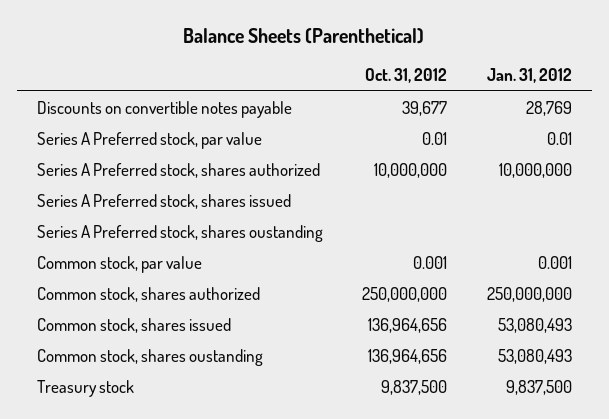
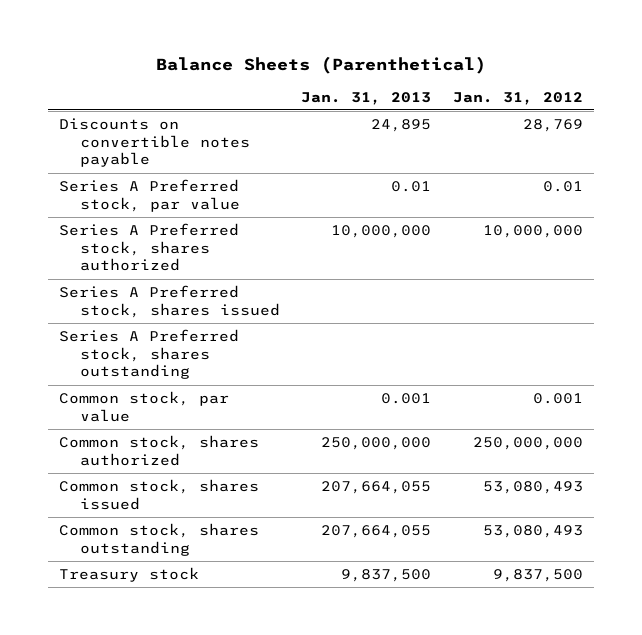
- | Oct. 31, 2012 | Jan. 31, 2012
+ | Jan. 31, 2013 | Jan. 31, 2012
- Series A Preferred stock, shares oustanding
+ Series A Preferred stock, shares outstanding
- Common stock, shares oustanding | 136,964,656 | 53,080,493
+ Common stock, shares outstanding | 207,664,055 | 53,080,493

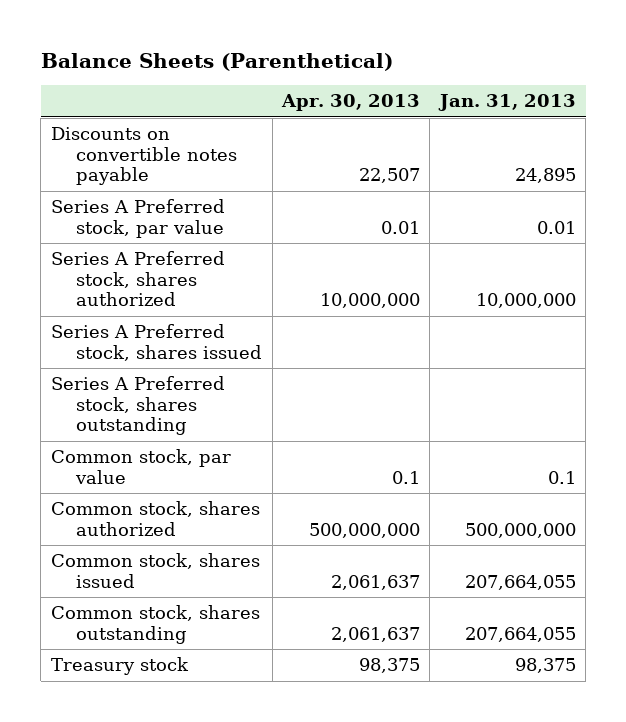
- | Jan. 31, 2013 | Jan. 31, 2012
+ | Apr. 30, 2013 | Jan. 31, 2013
- Common stock, par value | 0.001 | 0.001
- Common stock, shares authorized | 250,000,000 | 250,000,000
+ Common stock, par value | 0.1 | 0.1
+ Common stock, shares authorized | 500,000,000 | 500,000,000
- Treasury stock | 9,837,500 | 9,837,500
+ Treasury stock | 98,375 | 98,375

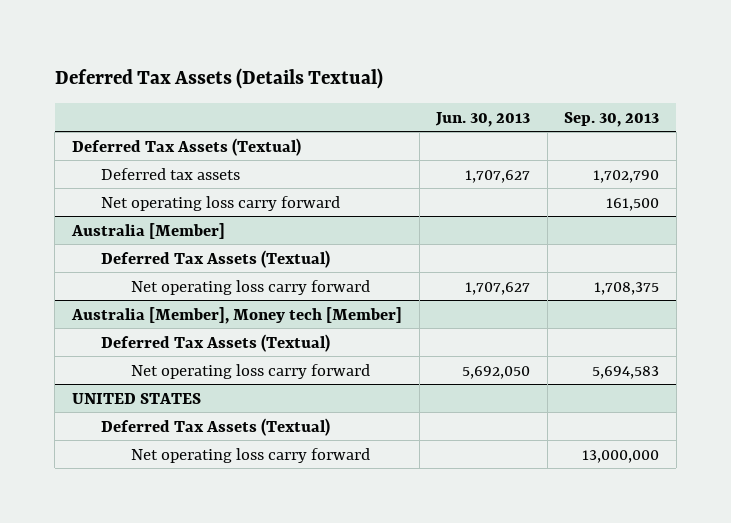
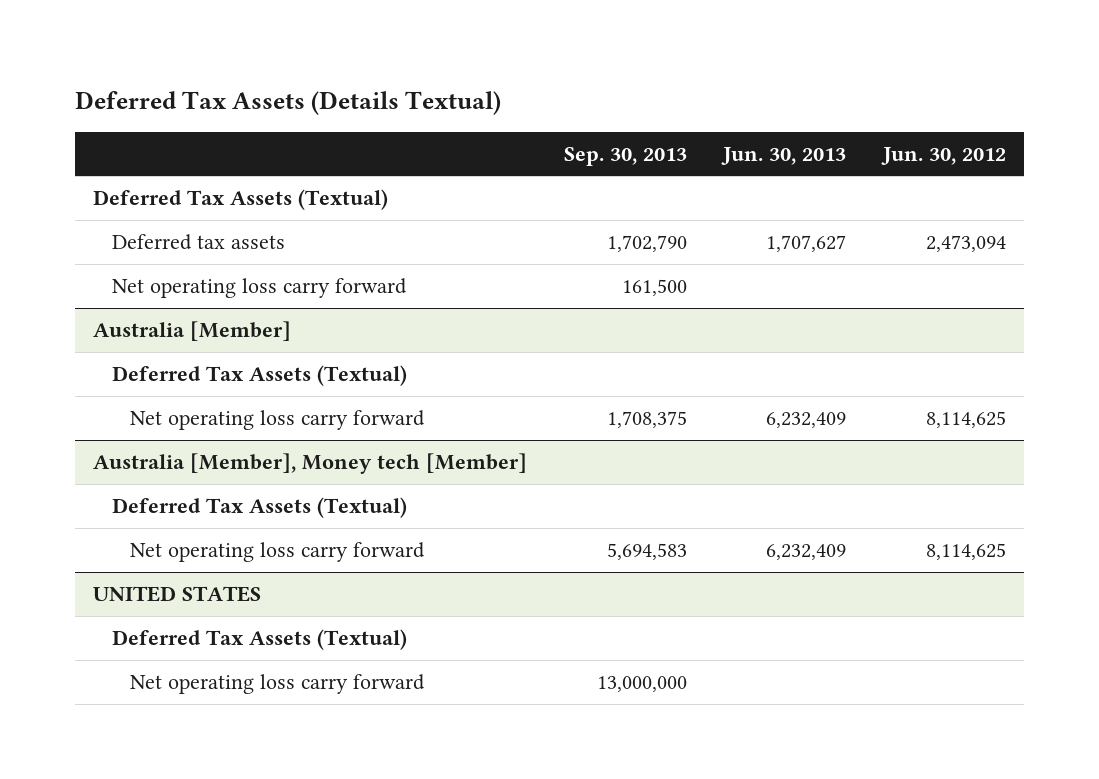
- | Jun. 30, 2013 | Sep. 30, 2013
+ | Sep. 30, 2013 | Jun. 30, 2013 | Jun. 30, 2012
@ Australia [Member]
- Net operating loss carry forward | 1,707,627 | 1,708,375
+ Net operating loss carry forward | 1,708,375 | 6,232,409 | 8,114,625
@ Australia [Member], Money tech [Member]
- Net operating loss carry forward | 5,692,050 | 5,694,583
+ Net operating loss carry forward | 5,694,583 | 6,232,409 | 8,114,625

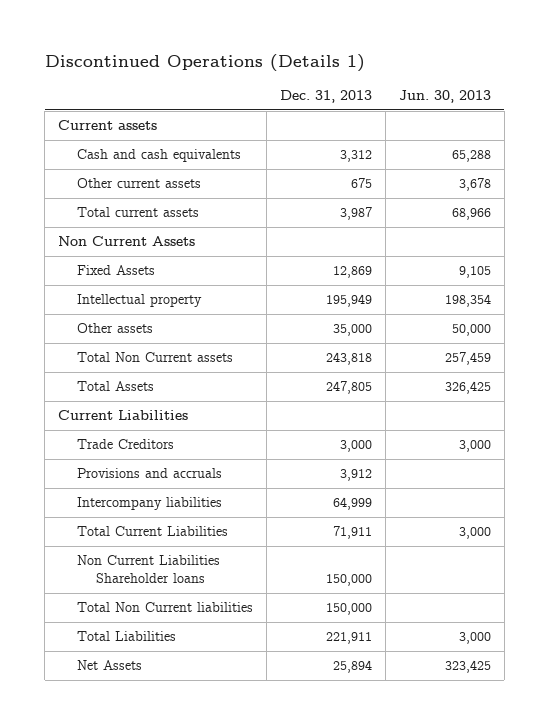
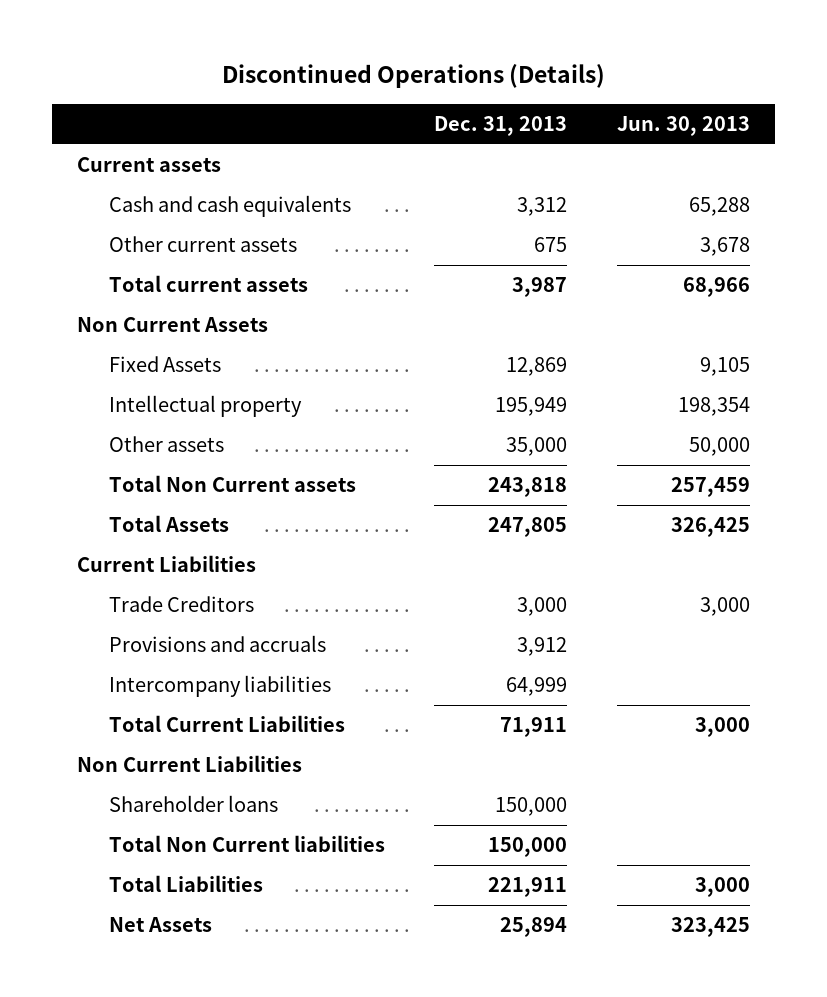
- Discontinued Operations (Details 1)
+ Discontinued Operations (Details)
- Non Current Liabilities Shareholder loans | 150,000 |
+ Non Current Liabilities
+ Shareholder loans | 150,000 |

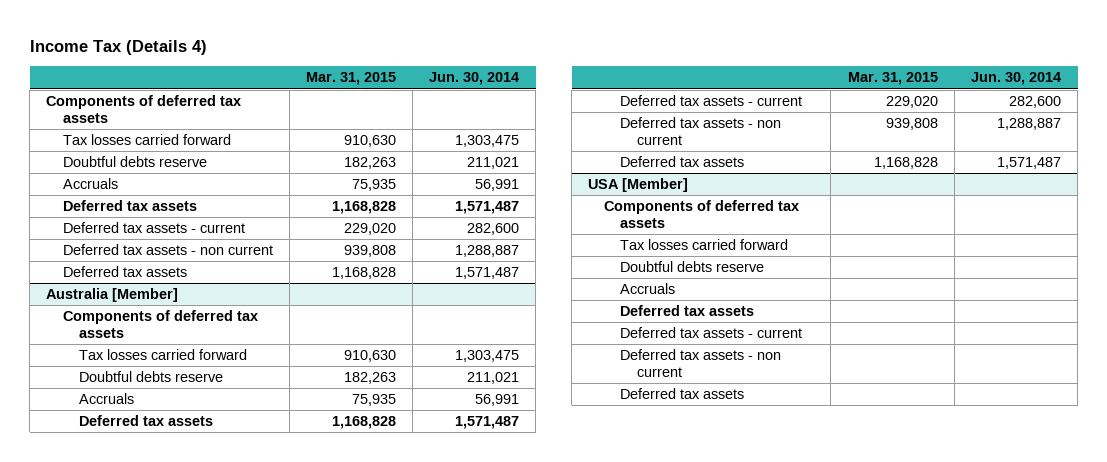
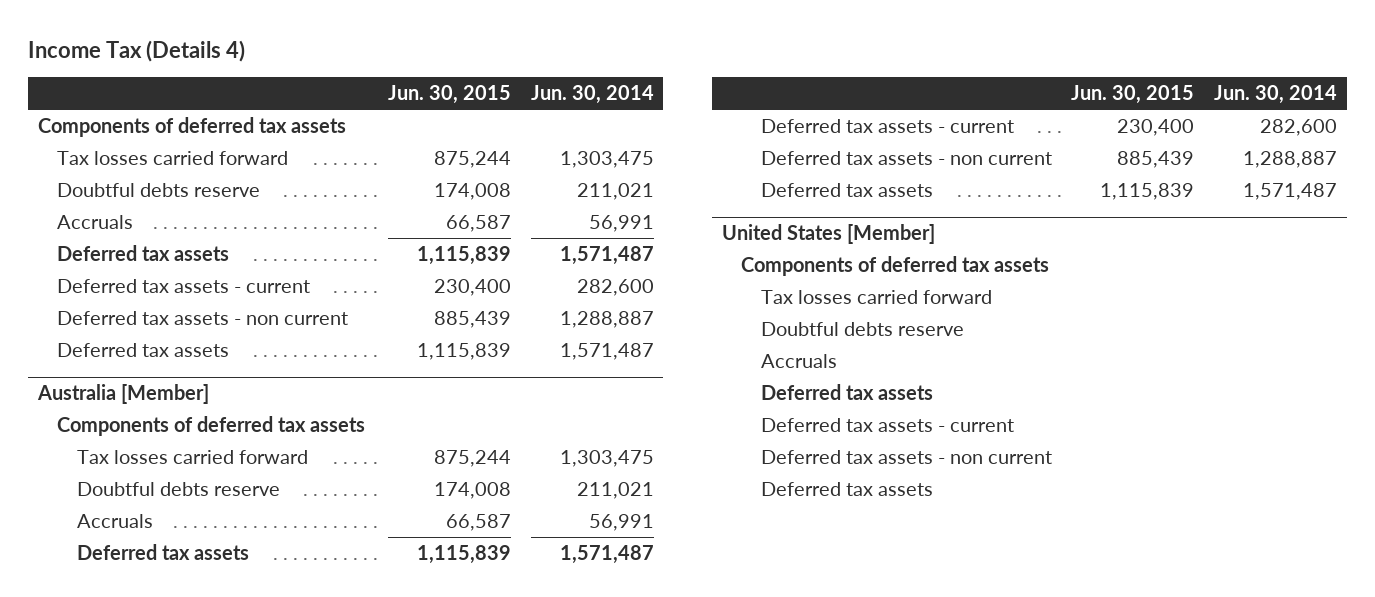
- | Mar. 31, 2015 | Jun. 30, 2014
+ | Jun. 30, 2015 | Jun. 30, 2014
- USA [Member]
+ United States [Member]

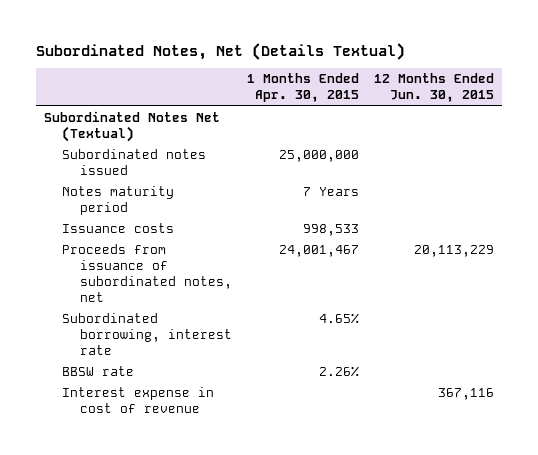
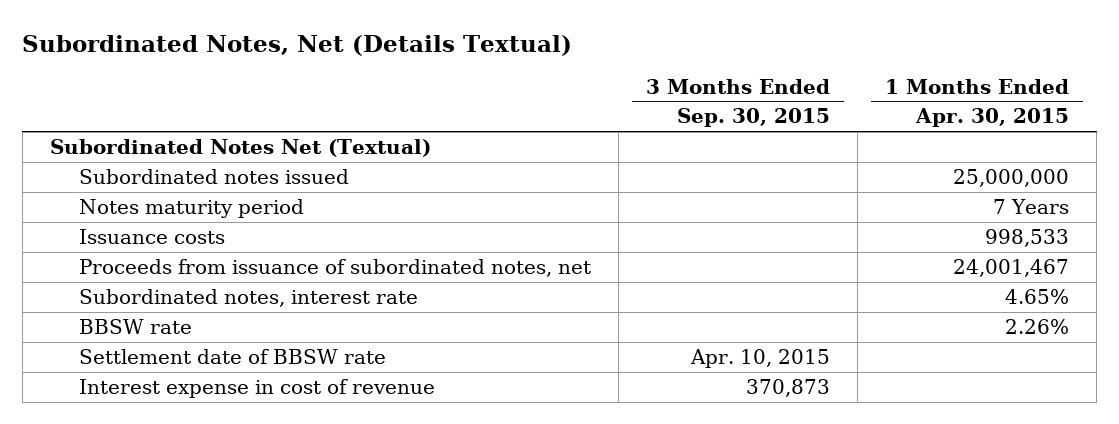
- | 1 Months Ended Apr. 30, 2015 | 12 Months Ended Jun. 30, 2015
+ | 3 Months Ended Sep. 30, 2015 | 1 Months Ended Apr. 30, 2015
- Subordinated borrowing, interest rate | 4.65% |
+ Subordinated notes, interest rate | | 4.65%
+ Settlement date of BBSW rate | Apr. 10, 2015 |

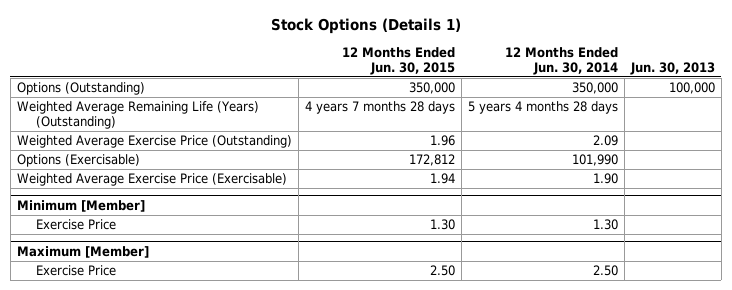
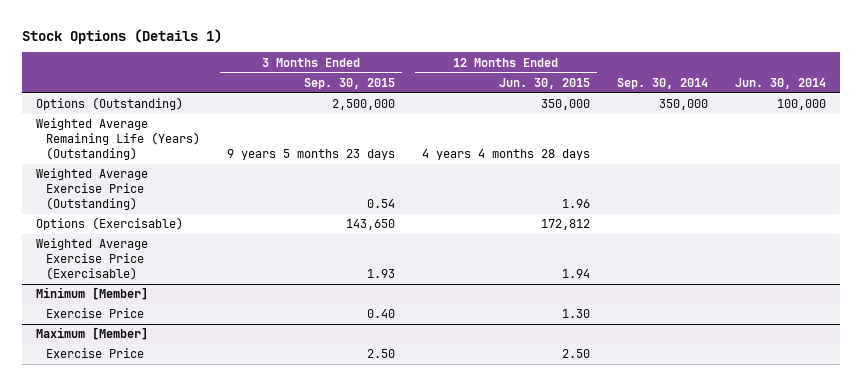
- | 12 Months Ended Jun. 30, 2015 | 12 Months Ended Jun. 30, 2014 | Jun. 30, 2013
+ | 3 Months Ended Sep. 30, 2015 | 12 Months Ended Jun. 30, 2015 | Sep. 30, 2014 | Jun. 30, 2014
- Weighted Average Remaining Life (Years) (Outstanding) | 4 years 7 months 28 days | 5 years 4 months 28 days |
+ Weighted Average Remaining Life (Years) (Outstanding) | 9 years 5 months 23 days | 4 years 4 months 28 days | |

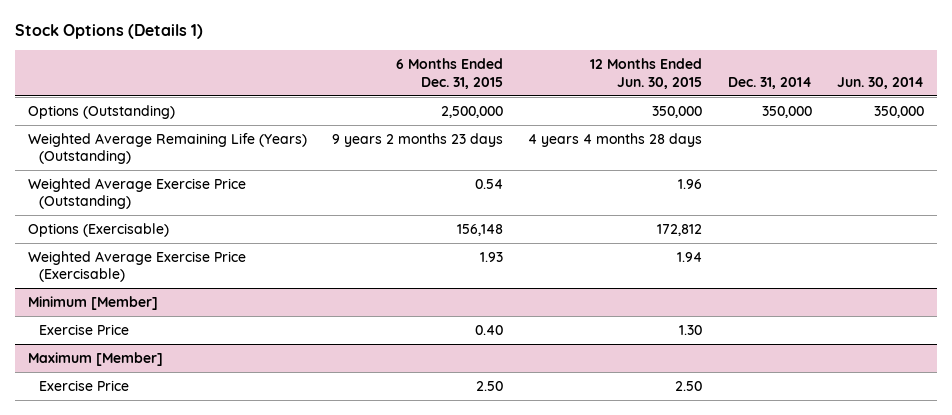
- | 3 Months Ended Sep. 30, 2015 | 12 Months Ended Jun. 30, 2015 | Sep. 30, 2014 | Jun. 30, 2014
+ | 6 Months Ended Dec. 31, 2015 | 12 Months Ended Jun. 30, 2015 | Dec. 31, 2014 | Jun. 30, 2014
- Options (Outstanding) | 2,500,000 | 350,000 | 350,000 | 100,000
+ Options (Outstanding) | 2,500,000 | 350,000 | 350,000 | 350,000

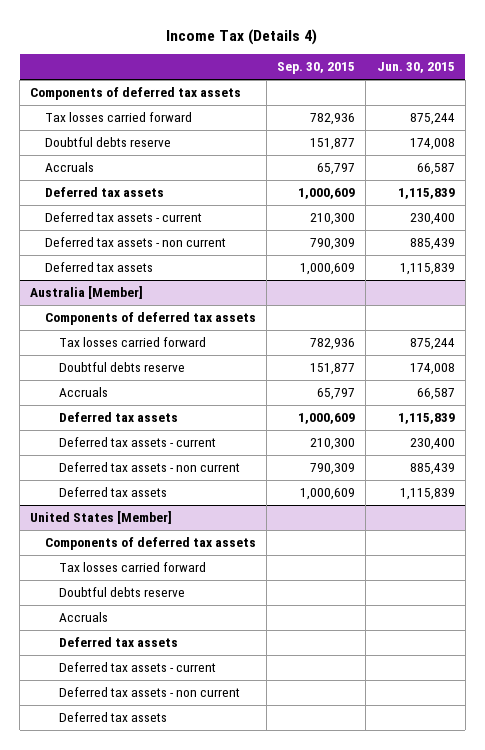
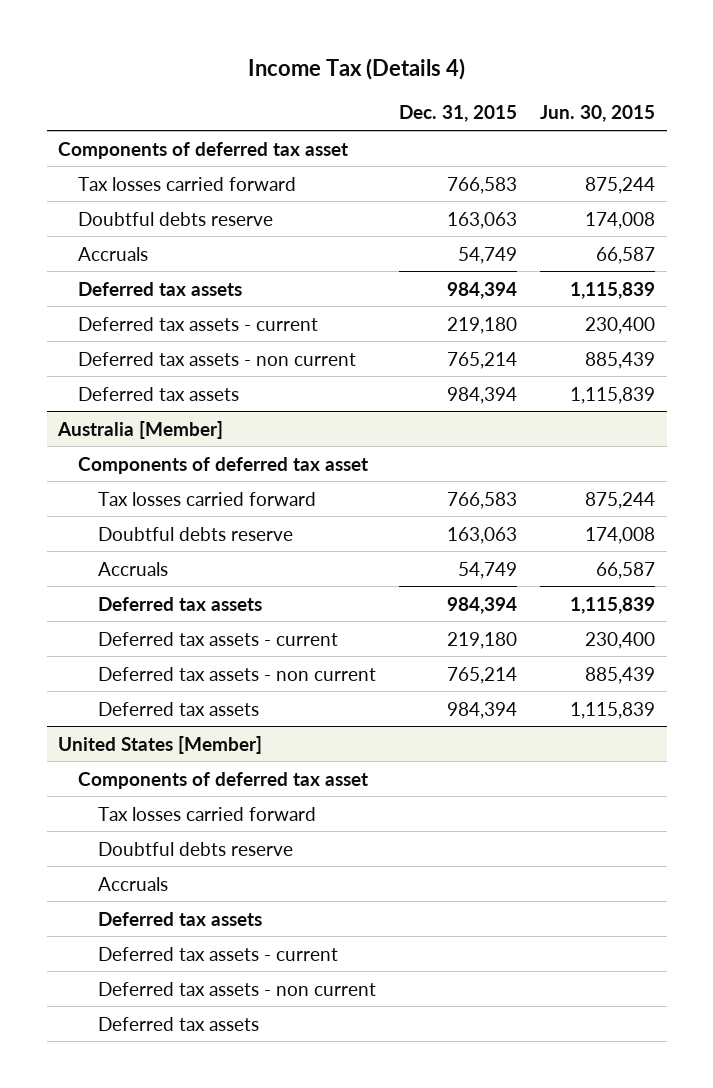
- | Sep. 30, 2015 | Jun. 30, 2015
+ | Dec. 31, 2015 | Jun. 30, 2015
- Components of deferred tax assets
+ Components of deferred tax asset
@ Australia [Member]
- Components of deferred tax assets
+ Components of deferred tax asset
@ United States [Member]
- Components of deferred tax assets
+ Components of deferred tax asset

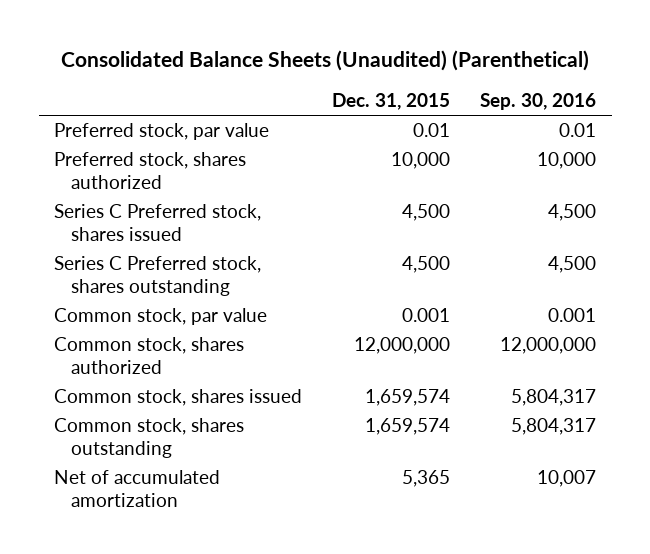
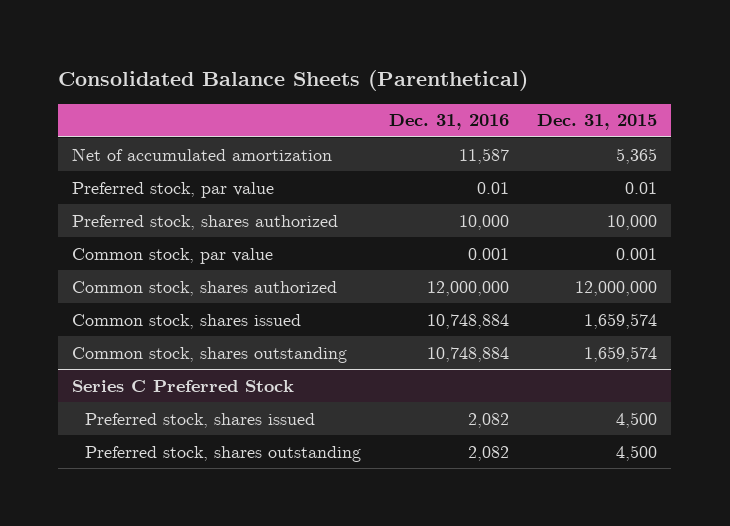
- Consolidated Balance Sheets (Unaudited) (Parenthetical)
+ Consolidated Balance Sheets (Parenthetical)
- | Dec. 31, 2015 | Sep. 30, 2016
+ | Dec. 31, 2016 | Dec. 31, 2015
moved up: Net of accumulated amortization | 11,587 | 5,365
- Series C Preferred stock, shares issued | 4,500 | 4,500
- Series C Preferred stock, shares outstanding | 4,500 | 4,500
+ Series C Preferred Stock
+ Preferred stock, shares issued | 2,082 | 4,500
+ Preferred stock, shares outstanding | 2,082 | 4,500

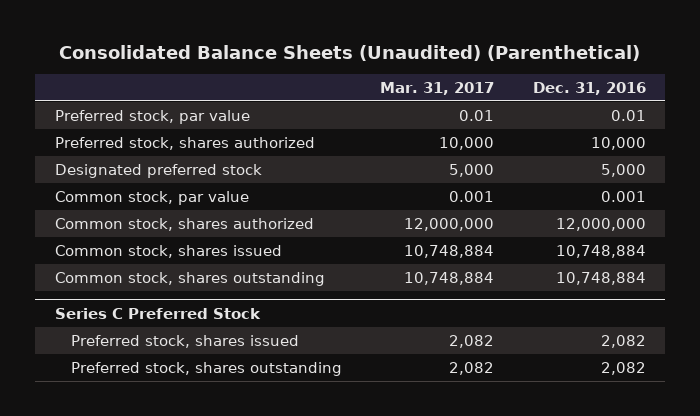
- Consolidated Balance Sheets (Parenthetical)
+ Consolidated Balance Sheets (Unaudited) (Parenthetical)
- | Dec. 31, 2016 | Dec. 31, 2015
+ | Mar. 31, 2017 | Dec. 31, 2016
- Net of accumulated amortization | 11,587 | 5,365
+ Designated preferred stock | 5,000 | 5,000

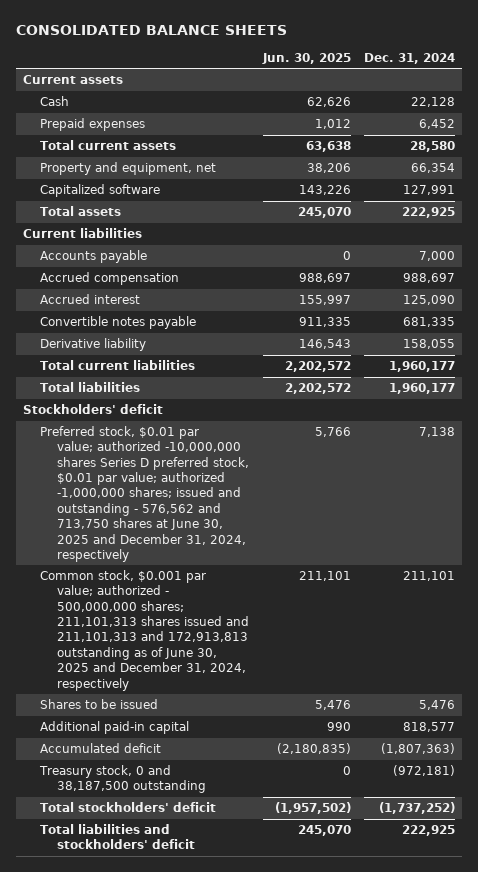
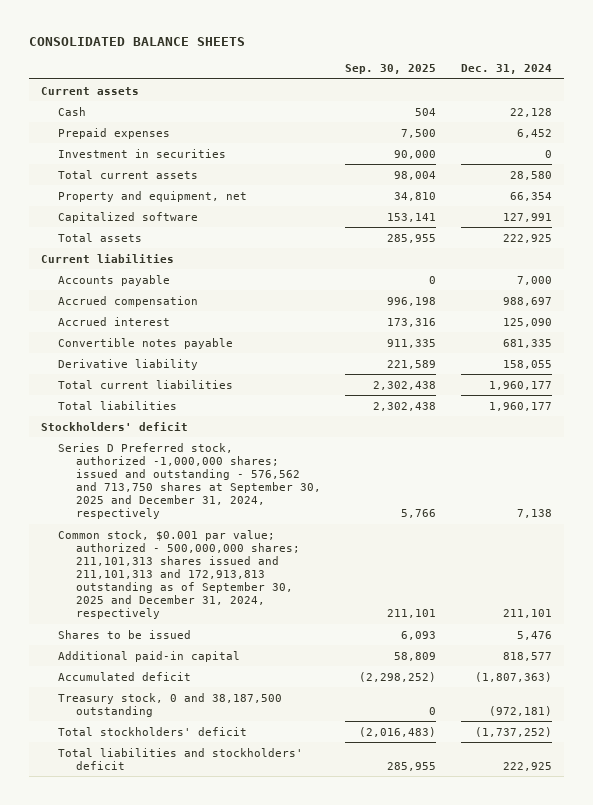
- | Jun. 30, 2025 | Dec. 31, 2024
+ | Sep. 30, 2025 | Dec. 31, 2024
+ Investment in securities | 90,000 | 0
- Preferred stock, $0.01 par value; authorized -10,000,000 shares Series D preferred stock, $0.01 par value; authorized -1,000,000 shares; issued and outstanding - 576,562 and 713,750 shares at June 30, 2025 and December 31, 2024, respectively | 5,766 | 7,138
- Common stock, $0.001 par value; authorized - 500,000,000 shares; 211,101,313 shares issued and 211,101,313 and 172,913,813 outstanding as of June 30, 2025 and December 31, 2024, respectively | 211,101 | 211,101
+ Series D Preferred stock, authorized -1,000,000 shares; issued and outstanding - 576,562 and 713,750 shares at September 30, 2025 and December 31, 2024, respectively | 5,766 | 7,138
+ Common stock, $0.001 par value; authorized - 500,000,000 shares; 211,101,313 shares issued and 211,101,313 and 172,913,813 outstanding as of September 30, 2025 and December 31, 2024, respectively | 211,101 | 211,101

